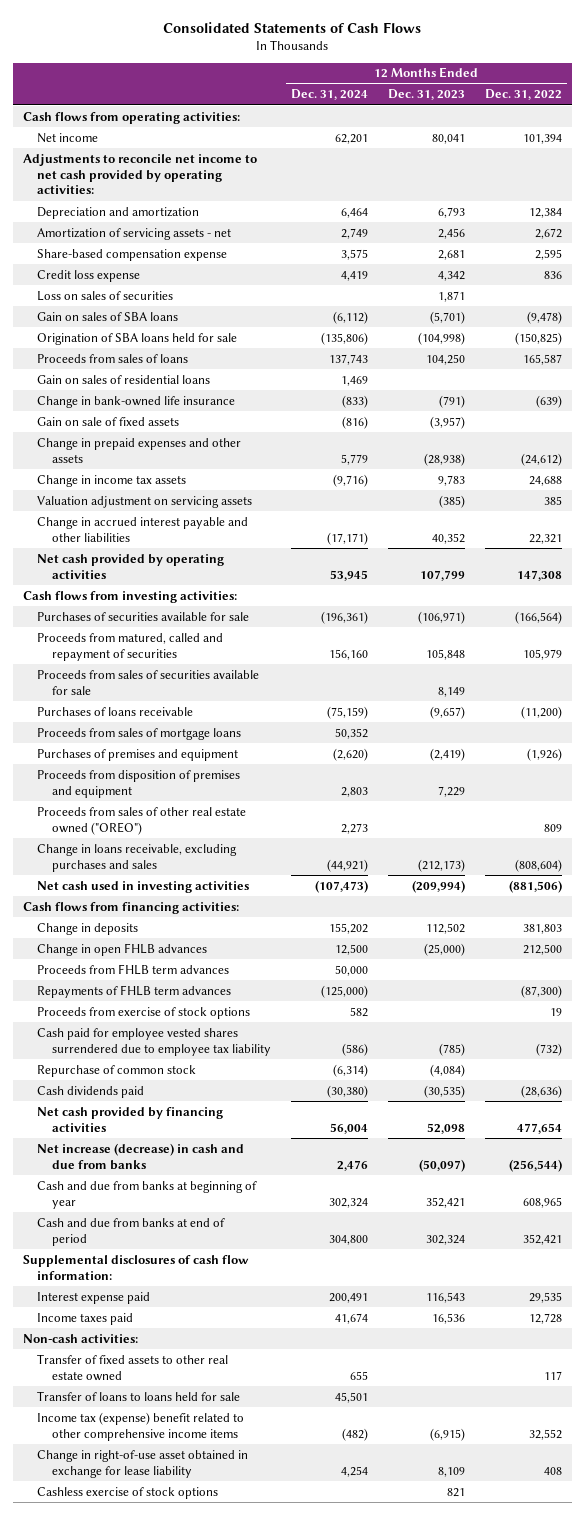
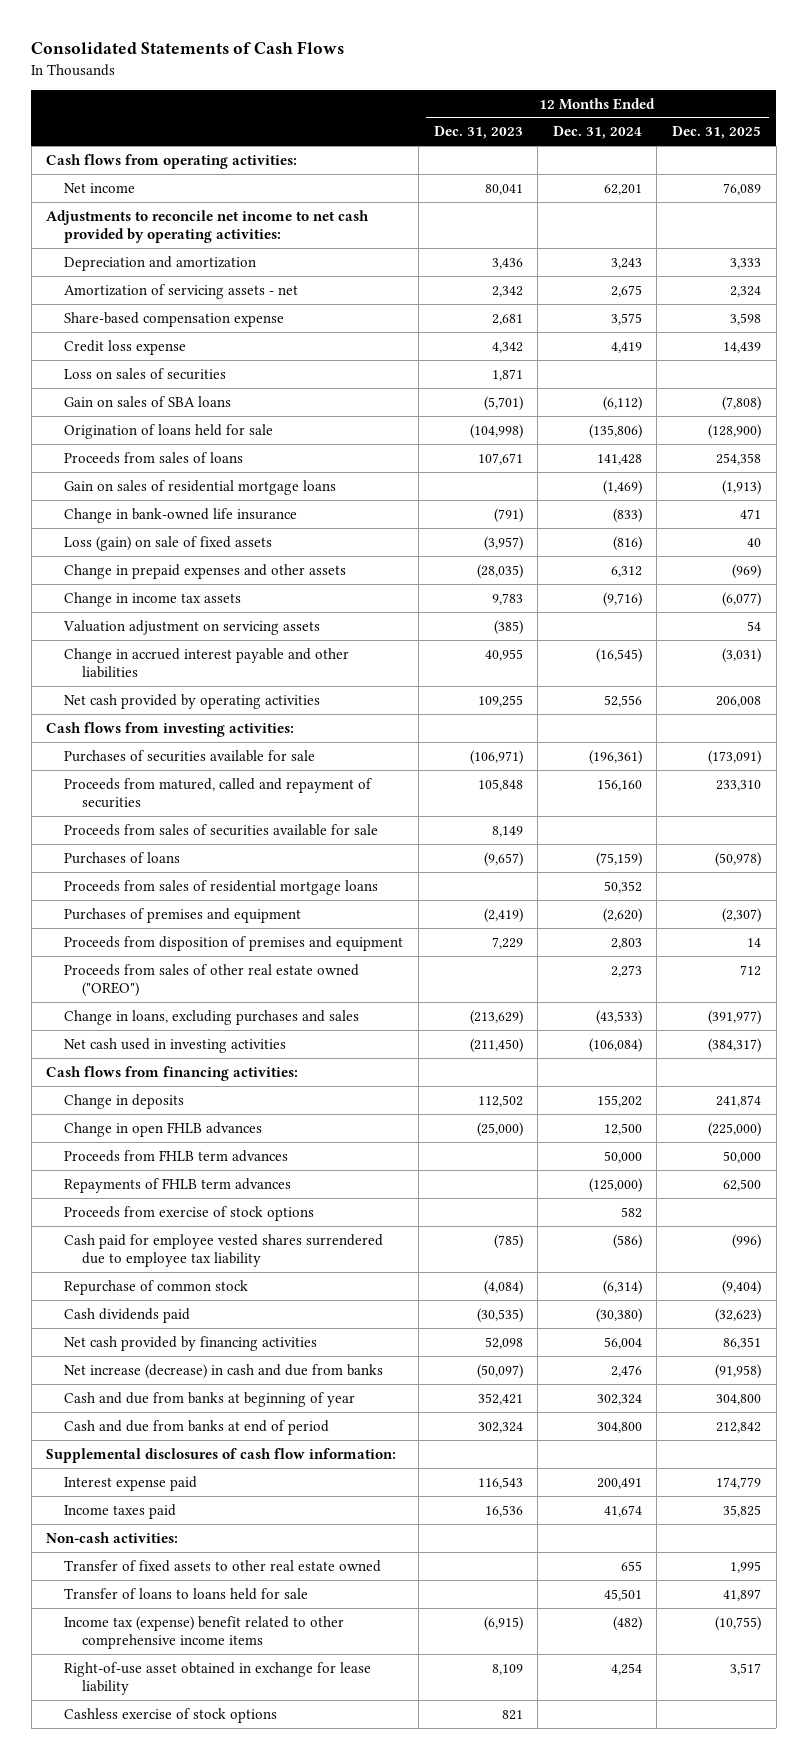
- | 12 Months Ended Dec. 31, 2024 | 12 Months Ended Dec. 31, 2023 | 12 Months Ended Dec. 31, 2022
+ | 12 Months Ended Dec. 31, 2023 | 12 Months Ended Dec. 31, 2024 | 12 Months Ended Dec. 31, 2025
- Depreciation and amortization | 6,464 | 6,793 | 12,384
- Amortization of servicing assets - net | 2,749 | 2,456 | 2,672
+ Depreciation and amortization | 3,436 | 3,243 | 3,333
+ Amortization of servicing assets - net | 2,342 | 2,675 | 2,324
- Origination of SBA loans held for sale | (135,806) | (104,998) | (150,825)
- Proceeds from sales of loans | 137,743 | 104,250 | 165,587
- Gain on sales of residential loans | 1,469 | |
+ Origination of loans held for sale | (104,998) | (135,806) | (128,900)
+ Proceeds from sales of loans | 107,671 | 141,428 | 254,358
+ Gain on sales of residential mortgage loans | | (1,469) | (1,913)
- Gain on sale of fixed assets | (816) | (3,957) |
- Change in prepaid expenses and other assets | 5,779 | (28,938) | (24,612)
+ Loss (gain) on sale of fixed assets | (3,957) | (816) | 40
+ Change in prepaid expenses and other assets | (28,035) | 6,312 | (969)
- Change in accrued interest payable and other liabilities | (17,171) | 40,352 | 22,321
- Net cash provided by operating activities | 53,945 | 107,799 | 147,308
+ Change in accrued interest payable and other liabilities | 40,955 | (16,545) | (3,031)
+ Net cash provided by operating activities | 109,255 | 52,556 | 206,008
- Purchases of loans receivable | (75,159) | (9,657) | (11,200)
- Proceeds from sales of mortgage loans | 50,352 | |
+ Purchases of loans | (9,657) | (75,159) | (50,978)
+ Proceeds from sales of residential mortgage loans | | 50,352 |
- Change in loans receivable, excluding purchases and sales | (44,921) | (212,173) | (808,604)
- Net cash used in investing activities | (107,473) | (209,994) | (881,506)
+ Change in loans, excluding purchases and sales | (213,629) | (43,533) | (391,977)
+ Net cash used in investing activities | (211,450) | (106,084) | (384,317)
- Change in right-of-use asset obtained in exchange for lease liability | 4,254 | 8,109 | 408
+ Right-of-use asset obtained in exchange for lease liability | 8,109 | 4,254 | 3,517

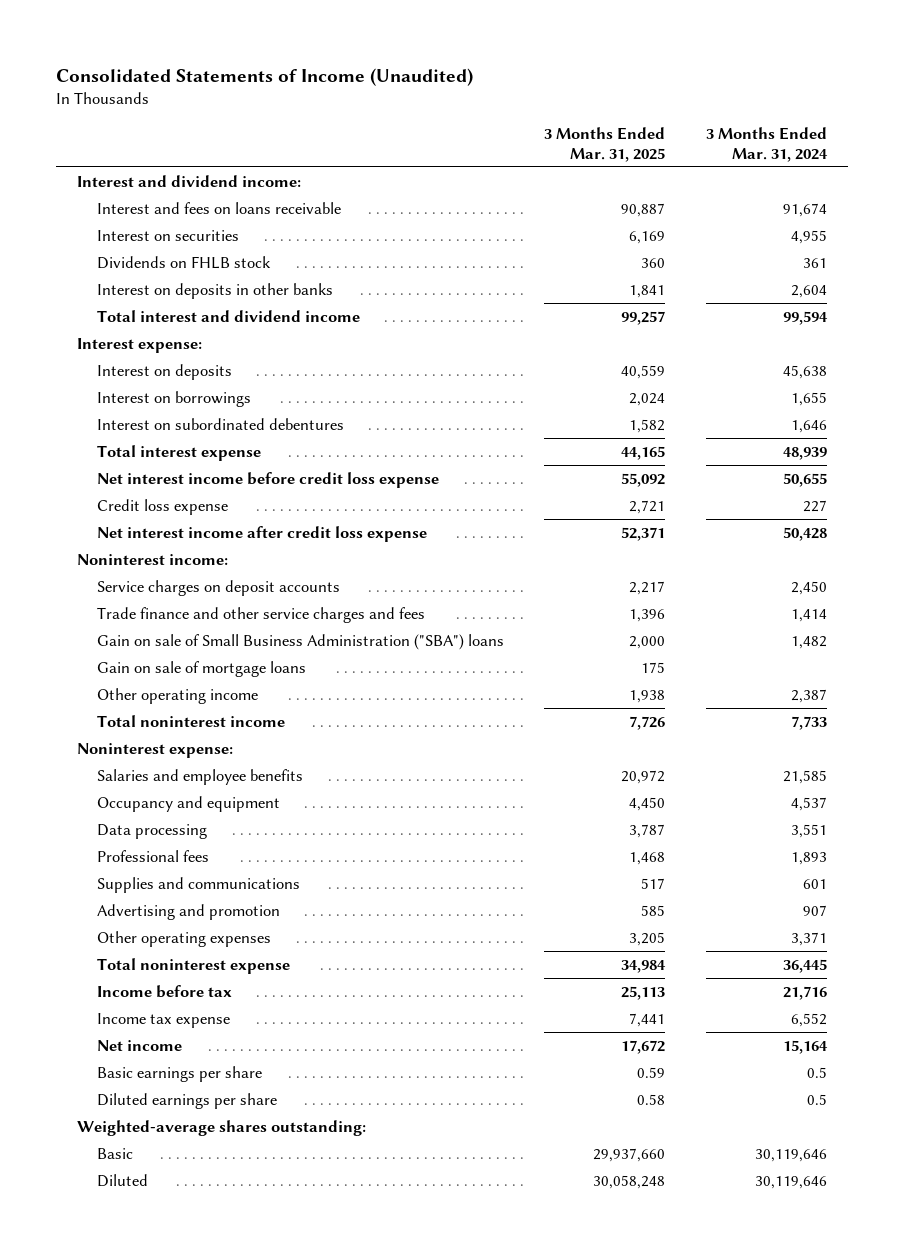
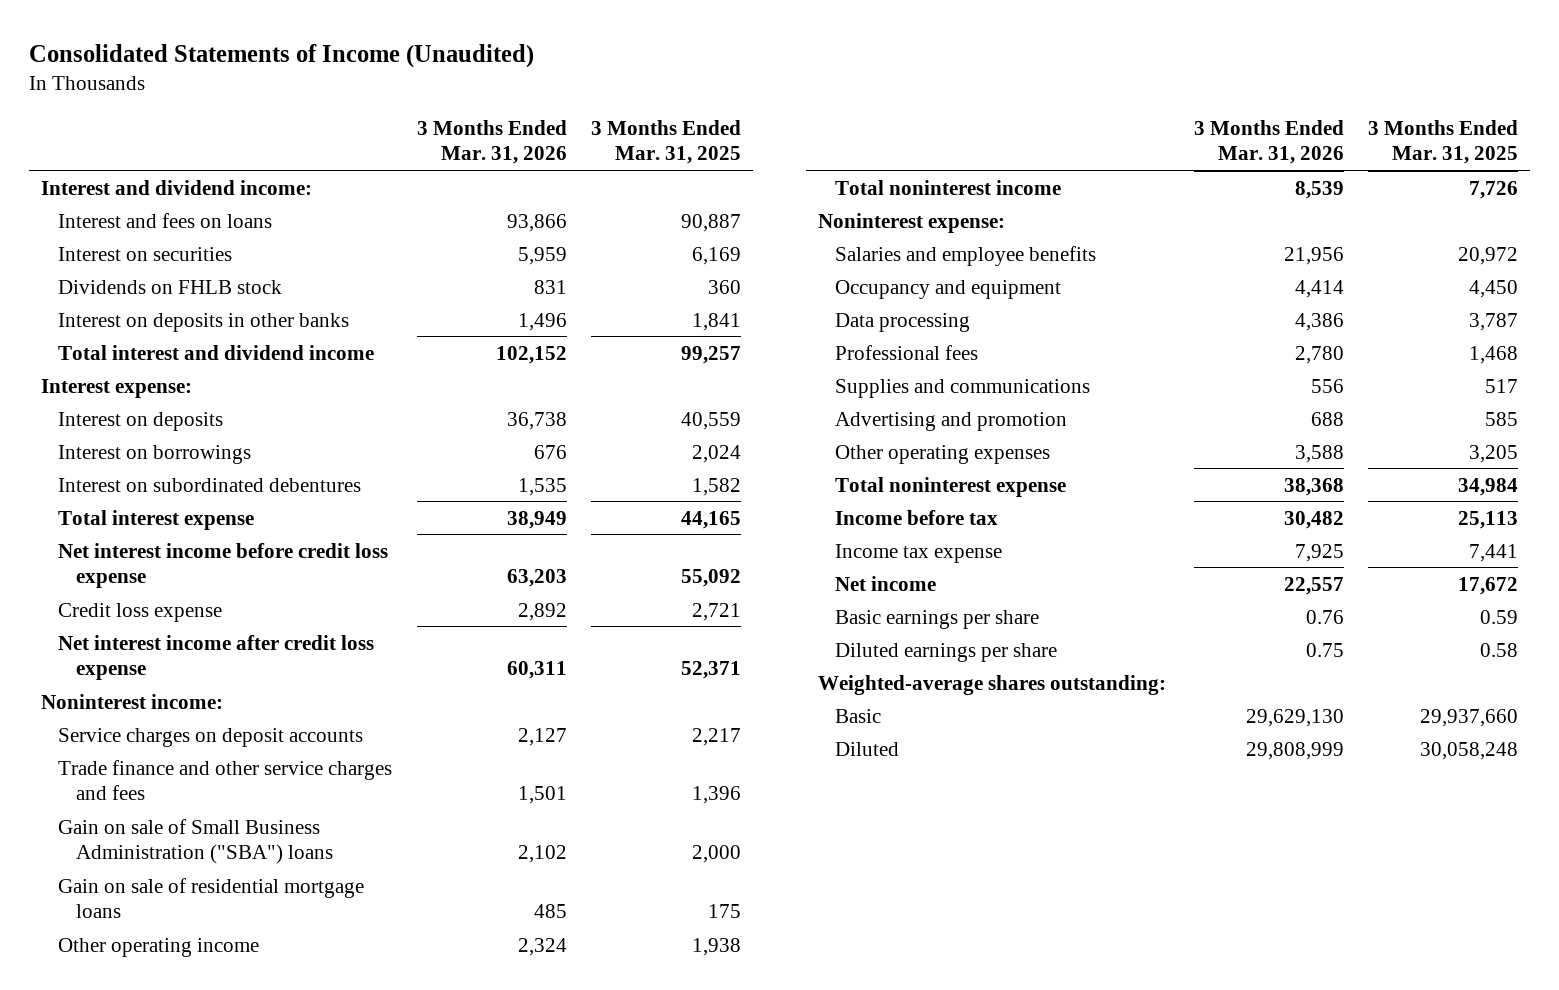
- | 3 Months Ended Mar. 31, 2025 | 3 Months Ended Mar. 31, 2024
+ | 3 Months Ended Mar. 31, 2026 | 3 Months Ended Mar. 31, 2025
- Interest and fees on loans receivable | 90,887 | 91,674
+ Interest and fees on loans | 93,866 | 90,887
- Gain on sale of mortgage loans | 175 |
+ Gain on sale of residential mortgage loans | 485 | 175

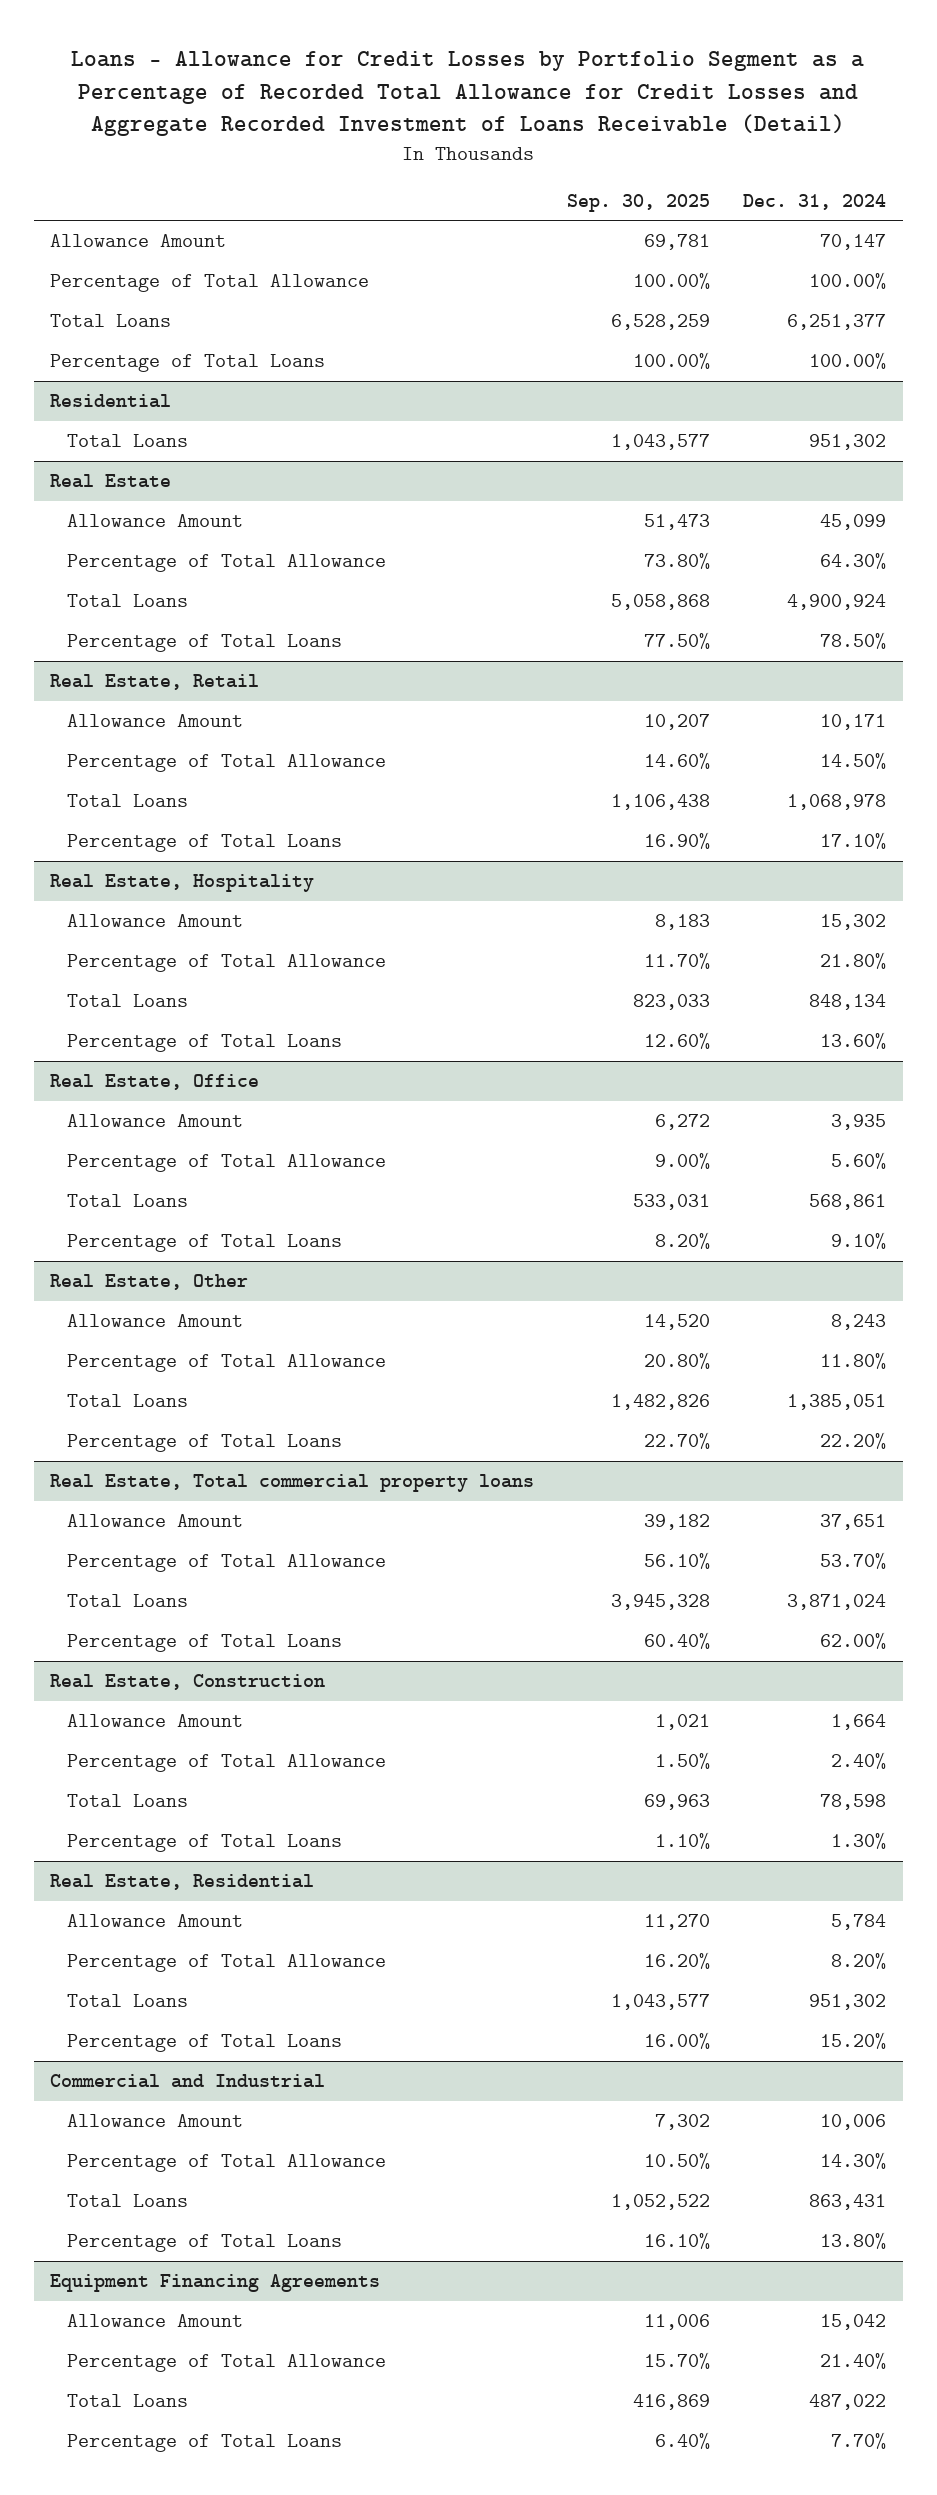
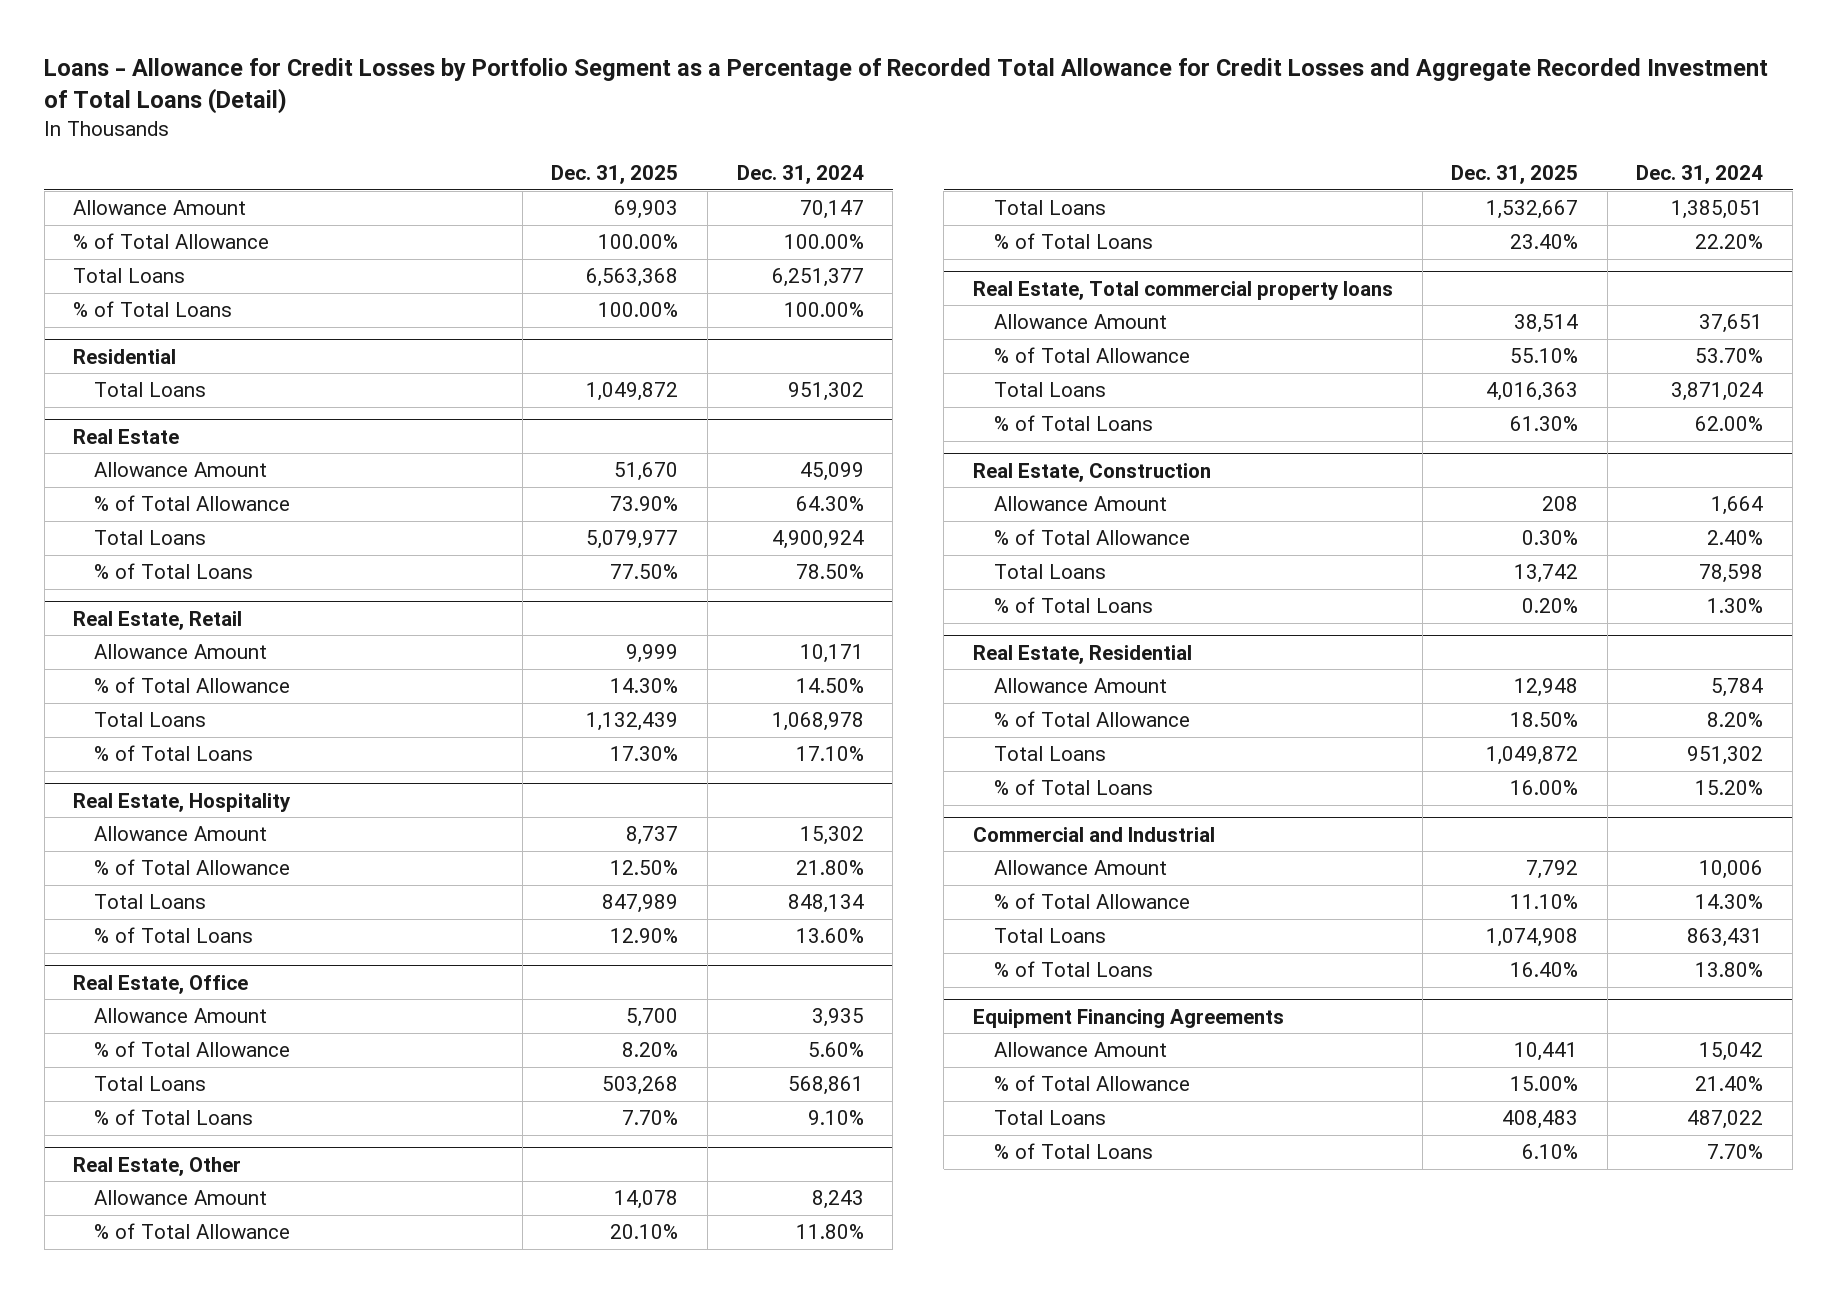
- Loans - Allowance for Credit Losses by Portfolio Segment as a Percentage of Recorded Total Allowance for Credit Losses and Aggregate Recorded Investment of Loans Receivable (Detail)
+ Loans - Allowance for Credit Losses by Portfolio Segment as a Percentage of Recorded Total Allowance for Credit Losses and Aggregate Recorded Investment of Total Loans (Detail)
- | Sep. 30, 2025 | Dec. 31, 2024
+ | Dec. 31, 2025 | Dec. 31, 2024
- Percentage of Total Allowance | 100.00% | 100.00%
+ % of Total Allowance | 100.00% | 100.00%
- Percentage of Total Loans | 100.00% | 100.00%
+ % of Total Loans | 100.00% | 100.00%
@ Real Estate
- Percentage of Total Allowance | 73.80% | 64.30%
+ % of Total Allowance | 73.90% | 64.30%
- Percentage of Total Loans | 77.50% | 78.50%
+ % of Total Loans | 77.50% | 78.50%
@ Real Estate, Retail
- Percentage of Total Allowance | 14.60% | 14.50%
+ % of Total Allowance | 14.30% | 14.50%
- Percentage of Total Loans | 16.90% | 17.10%
+ % of Total Loans | 17.30% | 17.10%
@ Real Estate, Hospitality
- Percentage of Total Allowance | 11.70% | 21.80%
+ % of Total Allowance | 12.50% | 21.80%
- Percentage of Total Loans | 12.60% | 13.60%
+ % of Total Loans | 12.90% | 13.60%
@ Real Estate, Office
- Percentage of Total Allowance | 9.00% | 5.60%
+ % of Total Allowance | 8.20% | 5.60%
- Percentage of Total Loans | 8.20% | 9.10%
+ % of Total Loans | 7.70% | 9.10%
@ Real Estate, Other
- Percentage of Total Allowance | 20.80% | 11.80%
+ % of Total Allowance | 20.10% | 11.80%
- Percentage of Total Loans | 22.70% | 22.20%
+ % of Total Loans | 23.40% | 22.20%
@ Real Estate, Total commercial property loans
- Percentage of Total Allowance | 56.10% | 53.70%
+ % of Total Allowance | 55.10% | 53.70%
- Percentage of Total Loans | 60.40% | 62.00%
+ % of Total Loans | 61.30% | 62.00%
@ Real Estate, Construction
- Percentage of Total Allowance | 1.50% | 2.40%
+ % of Total Allowance | 0.30% | 2.40%
- Percentage of Total Loans | 1.10% | 1.30%
+ % of Total Loans | 0.20% | 1.30%
@ Real Estate, Residential
- Percentage of Total Allowance | 16.20% | 8.20%
+ % of Total Allowance | 18.50% | 8.20%
- Percentage of Total Loans | 16.00% | 15.20%
+ % of Total Loans | 16.00% | 15.20%
@ Commercial and Industrial
- Percentage of Total Allowance | 10.50% | 14.30%
+ % of Total Allowance | 11.10% | 14.30%
- Percentage of Total Loans | 16.10% | 13.80%
+ % of Total Loans | 16.40% | 13.80%
@ Equipment Financing Agreements
- Percentage of Total Allowance | 15.70% | 21.40%
+ % of Total Allowance | 15.00% | 21.40%
- Percentage of Total Loans | 6.40% | 7.70%
+ % of Total Loans | 6.10% | 7.70%

